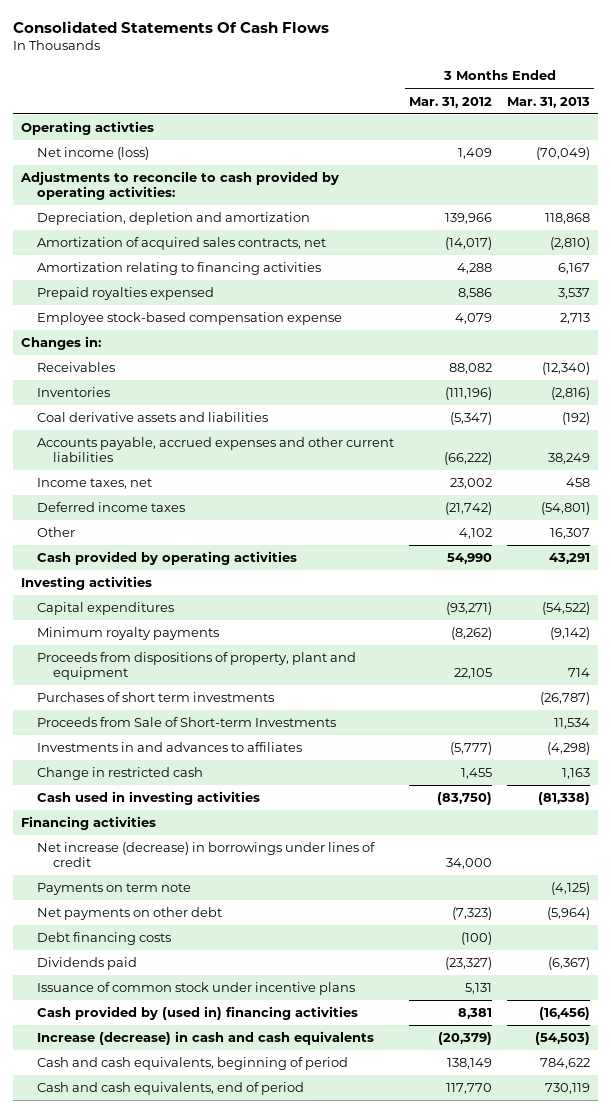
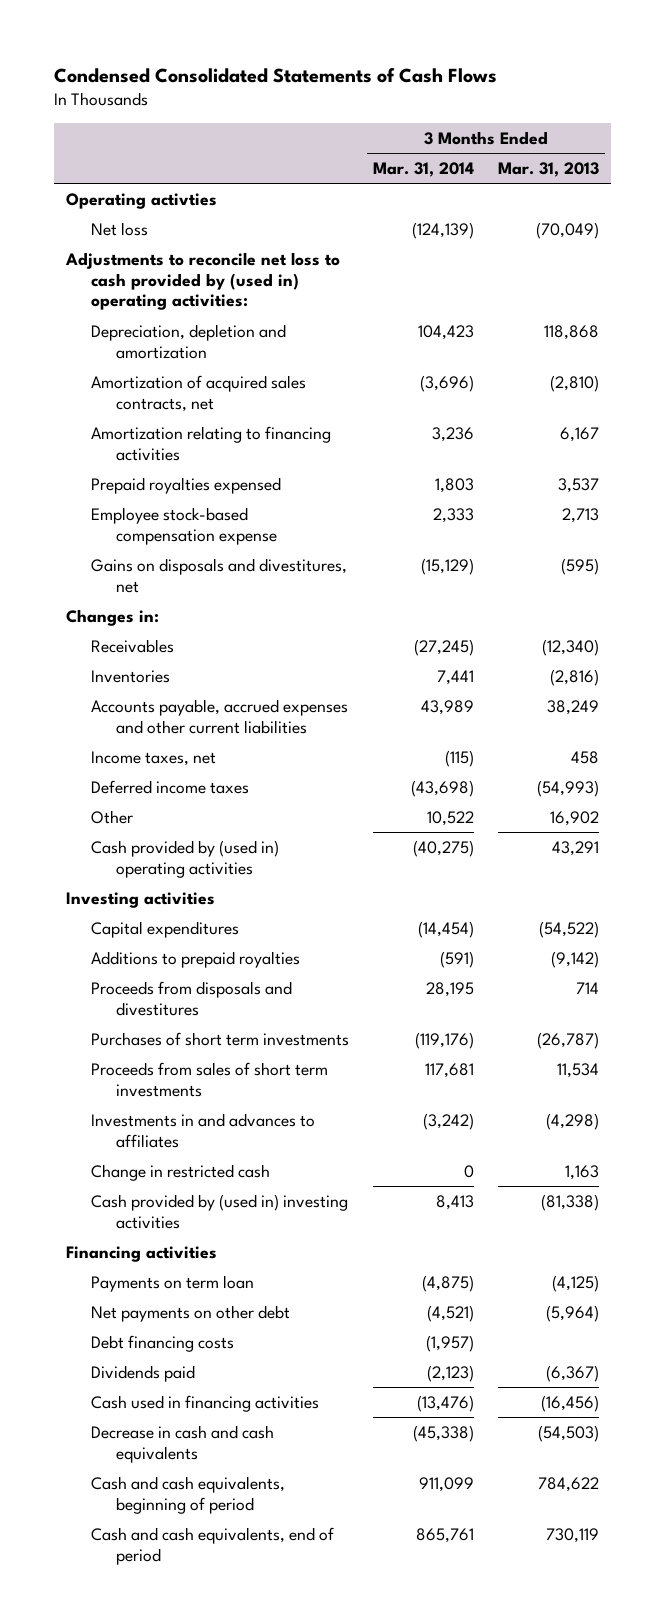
- Consolidated Statements Of Cash Flows
+ Condensed Consolidated Statements of Cash Flows
- | 3 Months Ended Mar. 31, 2012 | 3 Months Ended Mar. 31, 2013
+ | 3 Months Ended Mar. 31, 2014 | 3 Months Ended Mar. 31, 2013
- Net income (loss) | 1,409 | (70,049)
- Adjustments to reconcile to cash provided by operating activities:
+ Net loss | (124,139) | (70,049)
+ Adjustments to reconcile net loss to cash provided by (used in) operating activities:
+ Gains on disposals and divestitures, net | (15,129) | (595)
- Coal derivative assets and liabilities | (5,347) | (192)
- Deferred income taxes | (21,742) | (54,801)
- Other | 4,102 | 16,307
- Cash provided by operating activities | 54,990 | 43,291
+ Deferred income taxes | (43,698) | (54,993)
+ Other | 10,522 | 16,902
+ Cash provided by (used in) operating activities | (40,275) | 43,291
- Minimum royalty payments | (8,262) | (9,142)
- Proceeds from dispositions of property, plant and equipment | 22,105 | 714
+ Additions to prepaid royalties | (591) | (9,142)
+ Proceeds from disposals and divestitures | 28,195 | 714
- Proceeds from Sale of Short-term Investments | | 11,534
+ Proceeds from sales of short term investments | 117,681 | 11,534
- Cash used in investing activities | (83,750) | (81,338)
+ Cash provided by (used in) investing activities | 8,413 | (81,338)
- Net increase (decrease) in borrowings under lines of credit | 34,000 |
- Payments on term note | | (4,125)
+ Payments on term loan | (4,875) | (4,125)
- Issuance of common stock under incentive plans | 5,131 |
- Cash provided by (used in) financing activities | 8,381 | (16,456)
- Increase (decrease) in cash and cash equivalents | (20,379) | (54,503)
+ Cash used in financing activities | (13,476) | (16,456)
+ Decrease in cash and cash equivalents | (45,338) | (54,503)

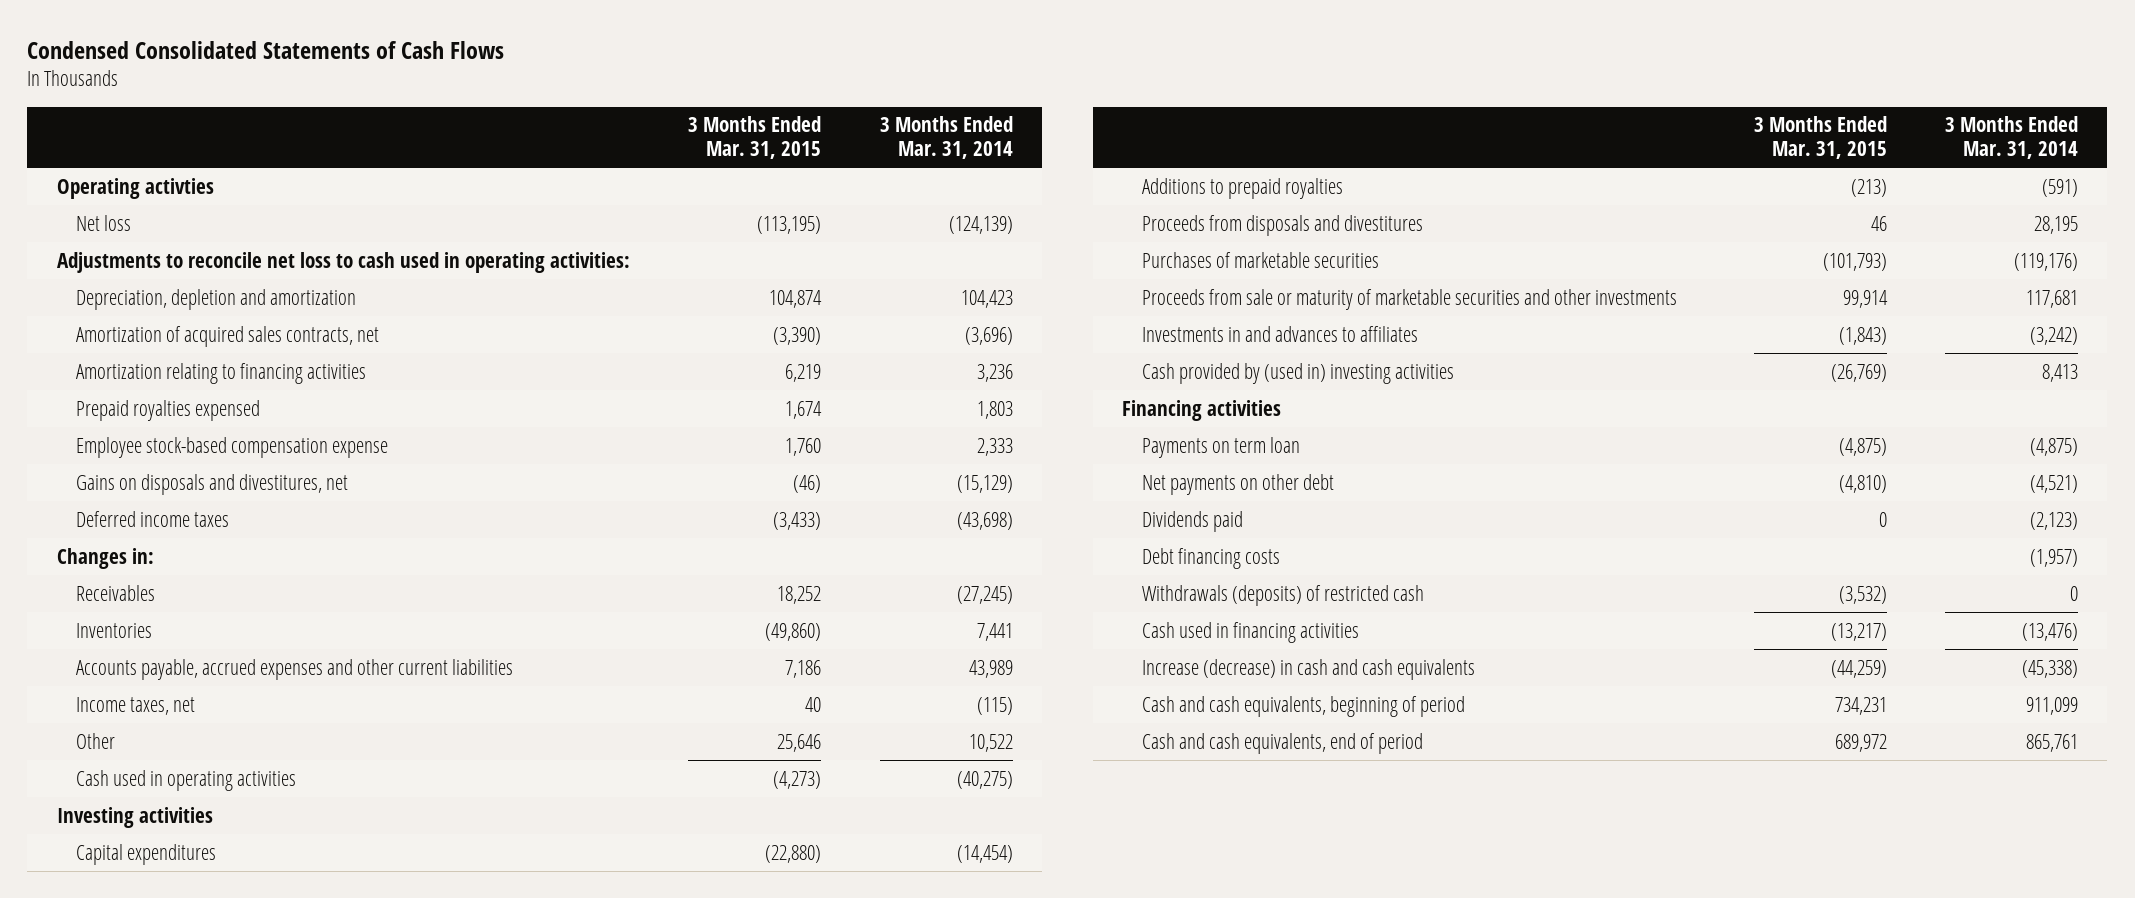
- | 3 Months Ended Mar. 31, 2014 | 3 Months Ended Mar. 31, 2013
+ | 3 Months Ended Mar. 31, 2015 | 3 Months Ended Mar. 31, 2014
- Adjustments to reconcile net loss to cash provided by (used in) operating activities:
+ Adjustments to reconcile net loss to cash used in operating activities:
moved up: Deferred income taxes | (3,433) | (43,698)
- Cash provided by (used in) operating activities | (40,275) | 43,291
+ Cash used in operating activities | (4,273) | (40,275)
- Purchases of short term investments | (119,176) | (26,787)
- Proceeds from sales of short term investments | 117,681 | 11,534
+ Purchases of marketable securities | (101,793) | (119,176)
+ Proceeds from sale or maturity of marketable securities and other investments | 99,914 | 117,681
- Change in restricted cash | 0 | 1,163
moved down: Debt financing costs | | (1,957)
+ Withdrawals (deposits) of restricted cash | (3,532) | 0
- Decrease in cash and cash equivalents | (45,338) | (54,503)
+ Increase (decrease) in cash and cash equivalents | (44,259) | (45,338)

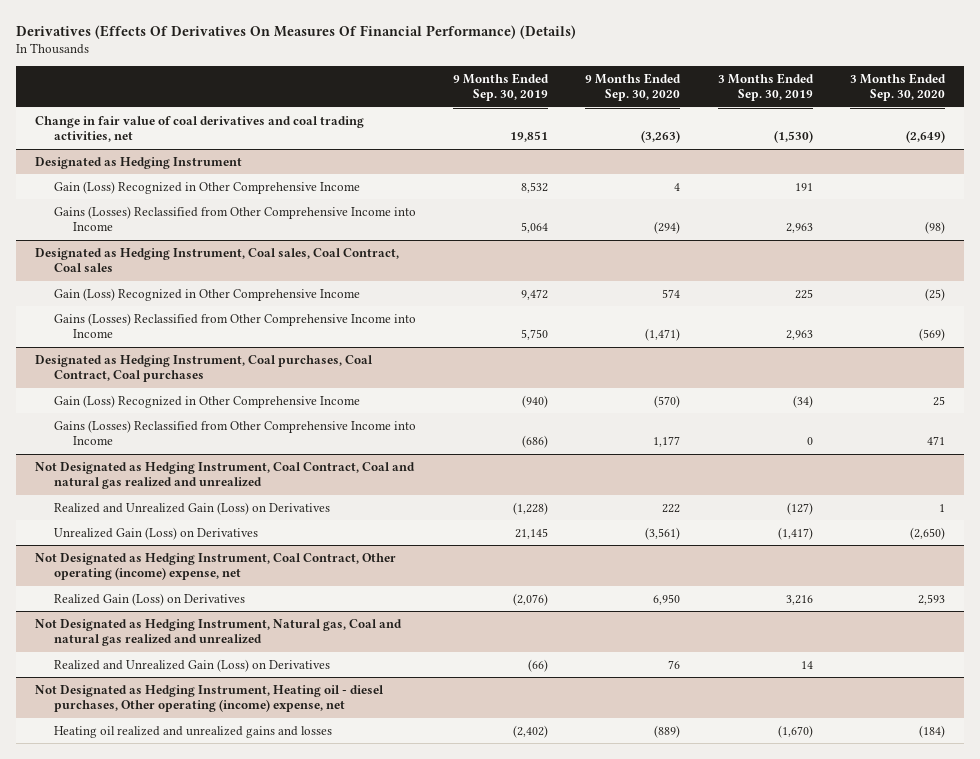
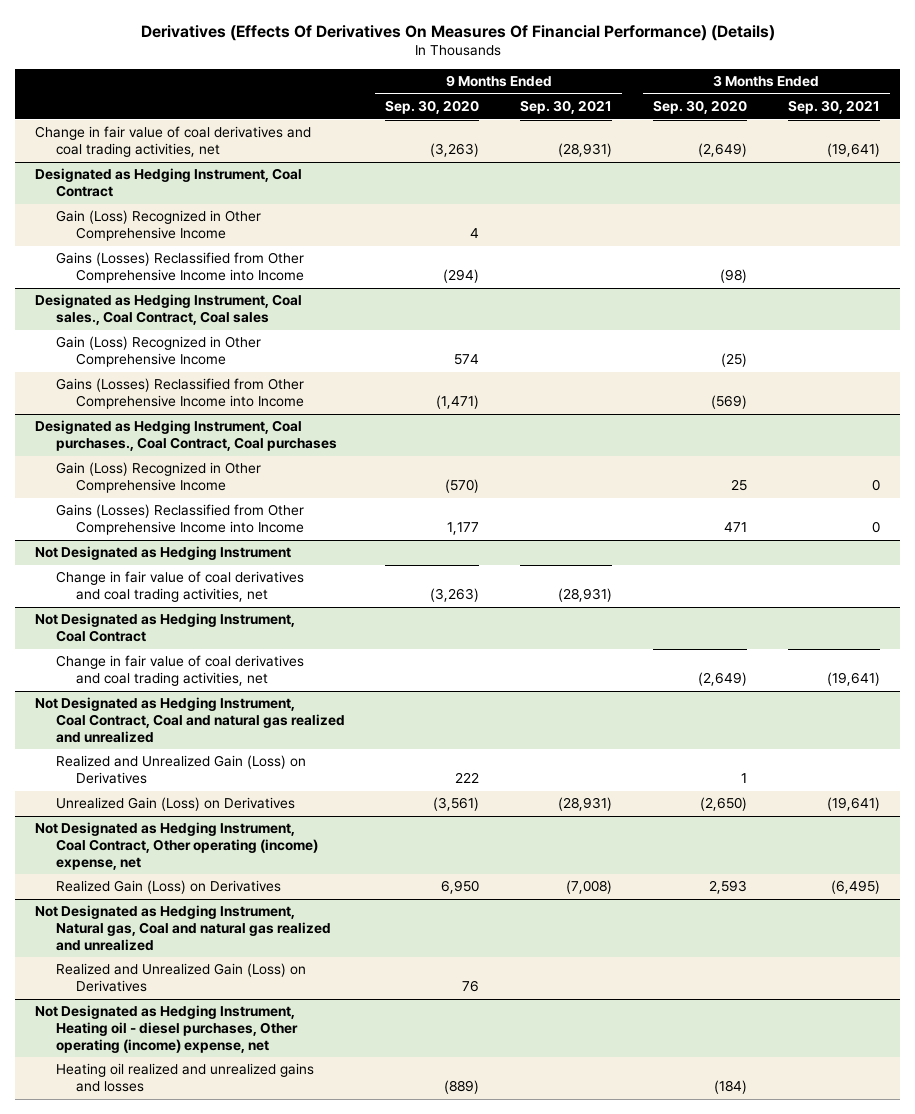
- | 9 Months Ended Sep. 30, 2019 | 9 Months Ended Sep. 30, 2020 | 3 Months Ended Sep. 30, 2019 | 3 Months Ended Sep. 30, 2020
+ | 9 Months Ended Sep. 30, 2020 | 9 Months Ended Sep. 30, 2021 | 3 Months Ended Sep. 30, 2020 | 3 Months Ended Sep. 30, 2021
- Designated as Hedging Instrument
+ Designated as Hedging Instrument, Coal Contract
- Designated as Hedging Instrument, Coal sales, Coal Contract, Coal sales
+ Designated as Hedging Instrument, Coal sales., Coal Contract, Coal sales
- Designated as Hedging Instrument, Coal purchases, Coal Contract, Coal purchases
+ Designated as Hedging Instrument, Coal purchases., Coal Contract, Coal purchases
+ Not Designated as Hedging Instrument
+ Change in fair value of coal derivatives and coal trading activities, net | (3,263) | (28,931) | |
+ Not Designated as Hedging Instrument, Coal Contract
+ Change in fair value of coal derivatives and coal trading activities, net | | | (2,649) | (19,641)

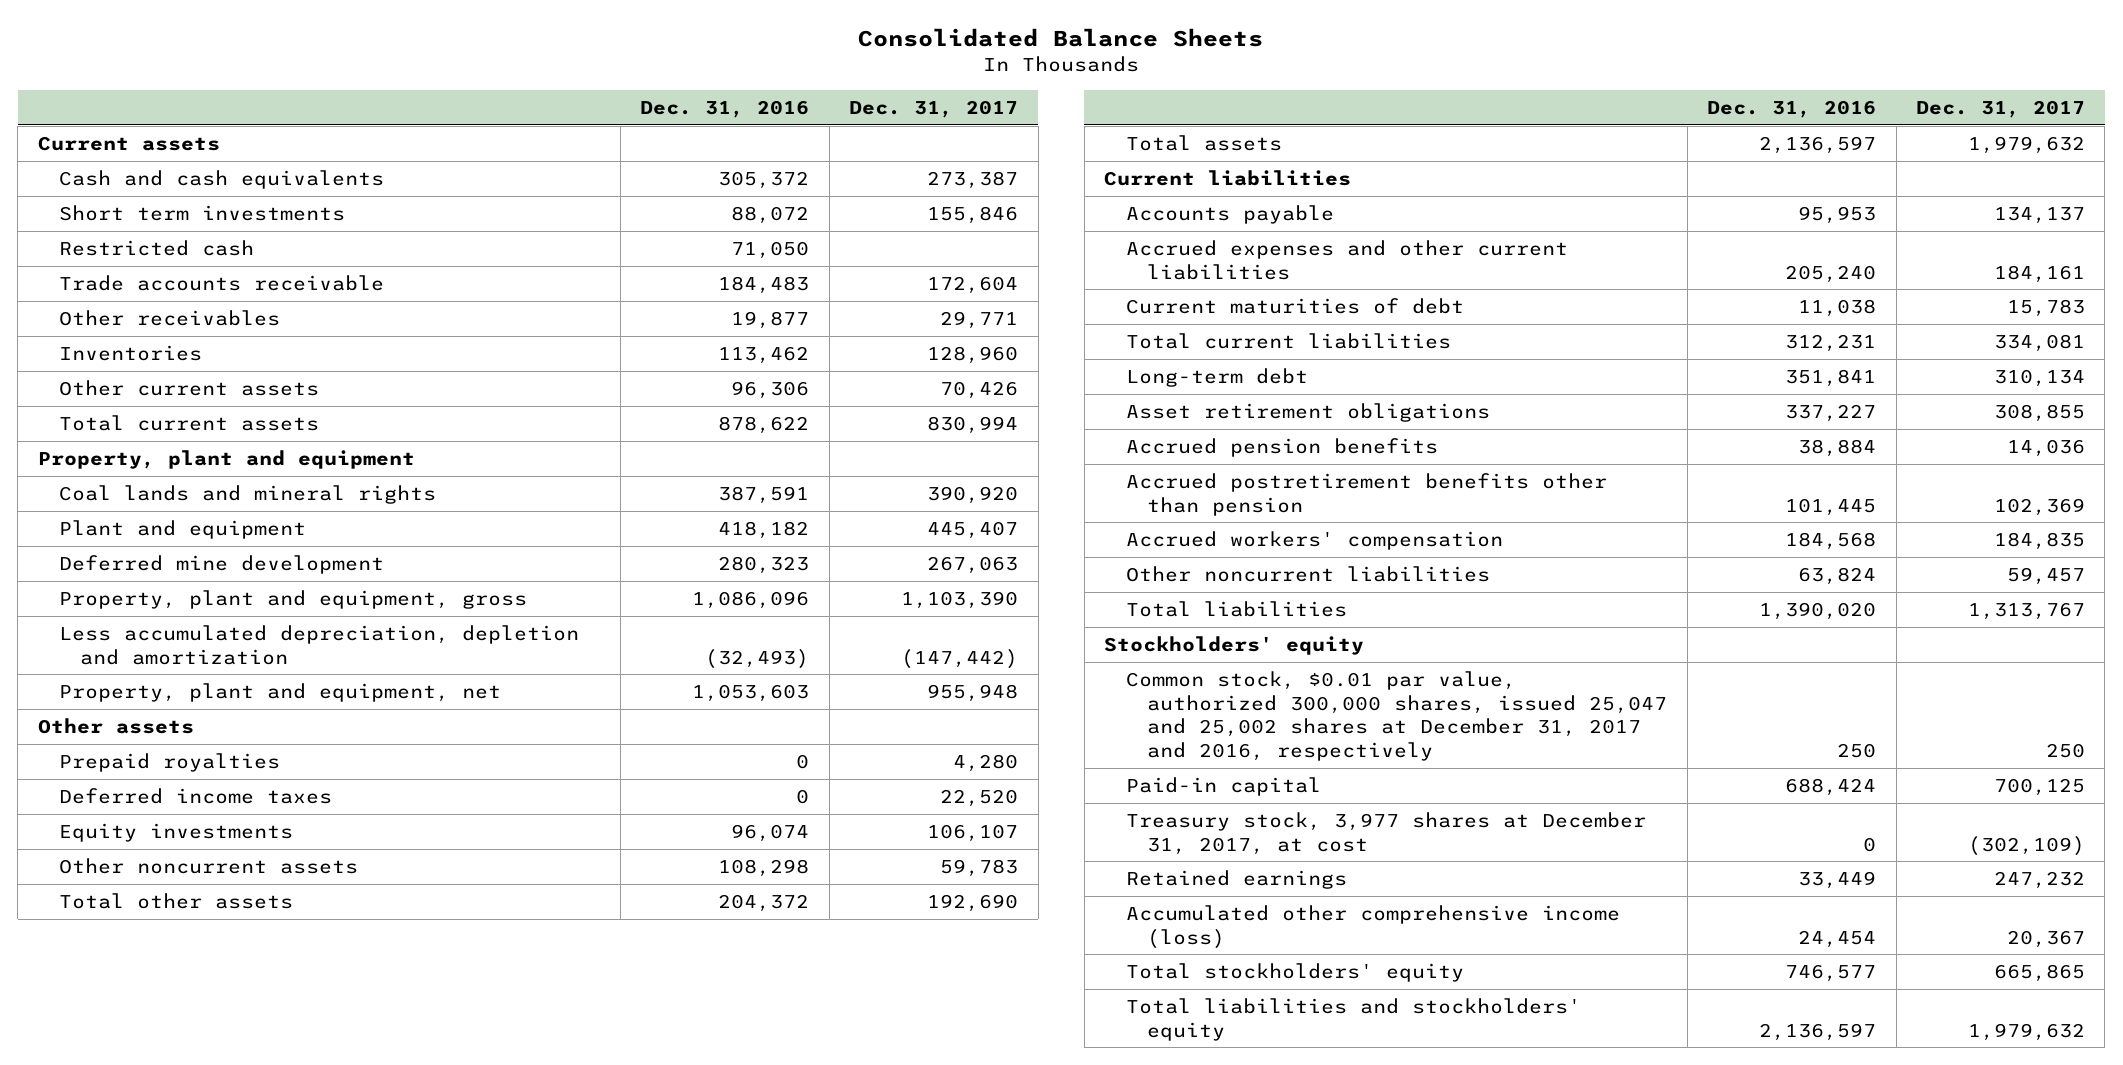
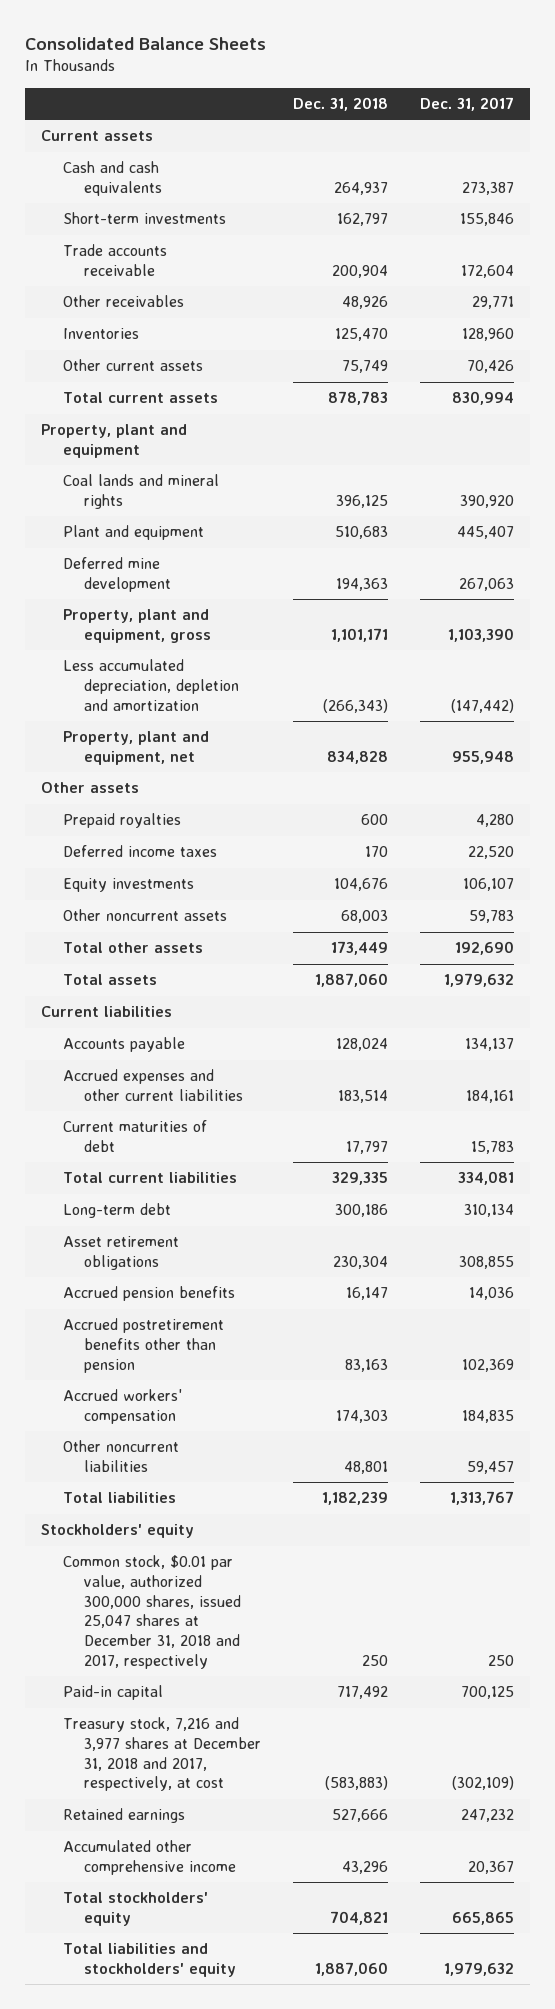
- | Dec. 31, 2016 | Dec. 31, 2017
+ | Dec. 31, 2018 | Dec. 31, 2017
- Short term investments | 88,072 | 155,846
- Restricted cash | 71,050 |
+ Short-term investments | 162,797 | 155,846
- Common stock, $0.01 par value, authorized 300,000 shares, issued 25,047 and 25,002 shares at December 31, 2017 and 2016, respectively | 250 | 250
+ Common stock, $0.01 par value, authorized 300,000 shares, issued 25,047 shares at December 31, 2018 and 2017, respectively | 250 | 250
- Treasury stock, 3,977 shares at December 31, 2017, at cost | 0 | (302,109)
+ Treasury stock, 7,216 and 3,977 shares at December 31, 2018 and 2017, respectively, at cost | (583,883) | (302,109)
- Accumulated other comprehensive income (loss) | 24,454 | 20,367
+ Accumulated other comprehensive income | 43,296 | 20,367

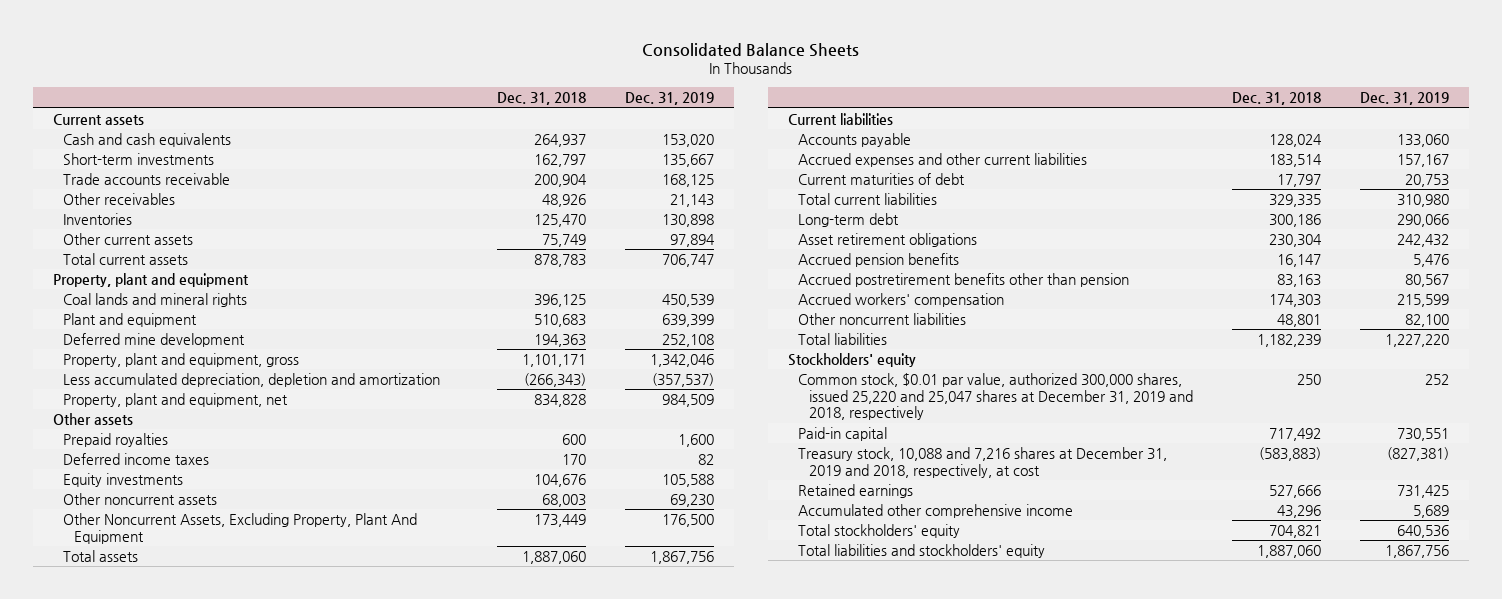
- | Dec. 31, 2018 | Dec. 31, 2017
+ | Dec. 31, 2018 | Dec. 31, 2019
- Total other assets | 173,449 | 192,690
+ Other Noncurrent Assets, Excluding Property, Plant And Equipment | 173,449 | 176,500
- Common stock, $0.01 par value, authorized 300,000 shares, issued 25,047 shares at December 31, 2018 and 2017, respectively | 250 | 250
+ Common stock, $0.01 par value, authorized 300,000 shares, issued 25,220 and 25,047 shares at December 31, 2019 and 2018, respectively | 250 | 252
- Treasury stock, 7,216 and 3,977 shares at December 31, 2018 and 2017, respectively, at cost | (583,883) | (302,109)
+ Treasury stock, 10,088 and 7,216 shares at December 31, 2019 and 2018, respectively, at cost | (583,883) | (827,381)

